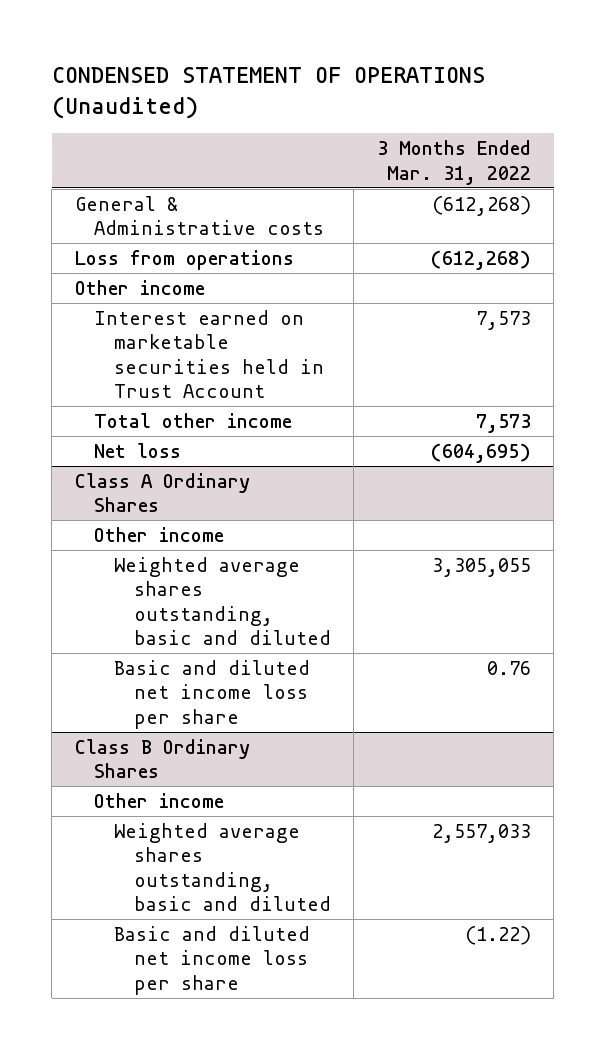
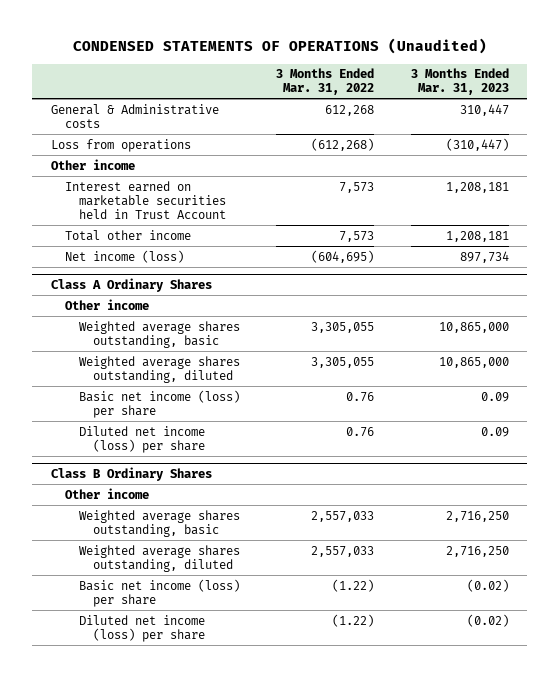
- CONDENSED STATEMENT OF OPERATIONS (Unaudited)
+ CONDENSED STATEMENTS OF OPERATIONS (Unaudited)
- | 3 Months Ended Mar. 31, 2022
+ | 3 Months Ended Mar. 31, 2022 | 3 Months Ended Mar. 31, 2023
- General & Administrative costs | (612,268)
+ General & Administrative costs | 612,268 | 310,447
- Net loss | (604,695)
+ Net income (loss) | (604,695) | 897,734
@ Class A Ordinary Shares
- Weighted average shares outstanding, basic and diluted | 3,305,055
- Basic and diluted net income loss per share | 0.76
+ Weighted average shares outstanding, basic | 3,305,055 | 10,865,000
+ Weighted average shares outstanding, diluted | 3,305,055 | 10,865,000
+ Basic net income (loss) per share | 0.76 | 0.09
+ Diluted net income (loss) per share | 0.76 | 0.09
@ Class B Ordinary Shares
- Weighted average shares outstanding, basic and diluted | 2,557,033
- Basic and diluted net income loss per share | (1.22)
+ Weighted average shares outstanding, basic | 2,557,033 | 2,716,250
+ Weighted average shares outstanding, diluted | 2,557,033 | 2,716,250
+ Basic net income (loss) per share | (1.22) | (0.02)
+ Diluted net income (loss) per share | (1.22) | (0.02)

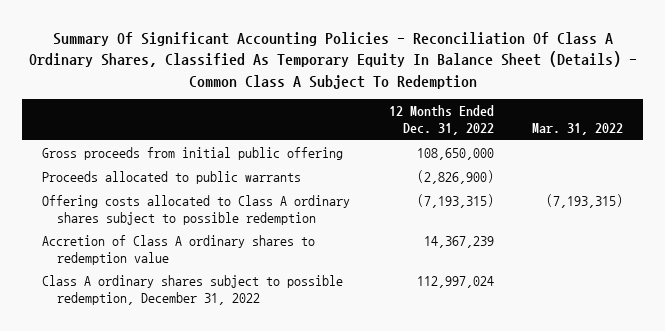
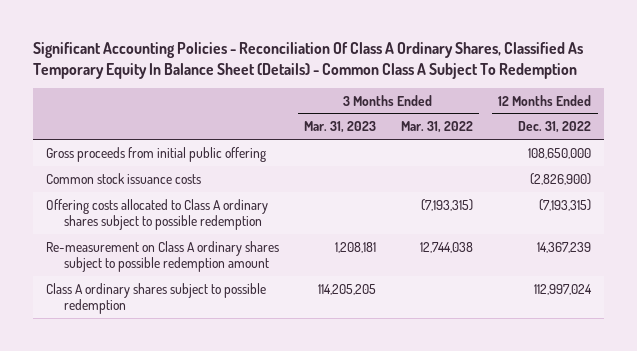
- Summary Of Significant Accounting Policies - Reconciliation Of Class A Ordinary Shares, Classified As Temporary Equity In Balance Sheet (Details) - Common Class A Subject To Redemption
+ Significant Accounting Policies - Reconciliation Of Class A Ordinary Shares, Classified As Temporary Equity In Balance Sheet (Details) - Common Class A Subject To Redemption
- | 12 Months Ended Dec. 31, 2022 | Mar. 31, 2022
+ | 3 Months Ended Mar. 31, 2023 | 3 Months Ended Mar. 31, 2022 | 12 Months Ended Dec. 31, 2022
- Proceeds allocated to public warrants | (2,826,900) |
+ Common stock issuance costs | | | (2,826,900)
- Accretion of Class A ordinary shares to redemption value | 14,367,239 |
- Class A ordinary shares subject to possible redemption, December 31, 2022 | 112,997,024 |
+ Re-measurement on Class A ordinary shares subject to possible redemption amount | 1,208,181 | 12,744,038 | 14,367,239
+ Class A ordinary shares subject to possible redemption | 114,205,205 | | 112,997,024

